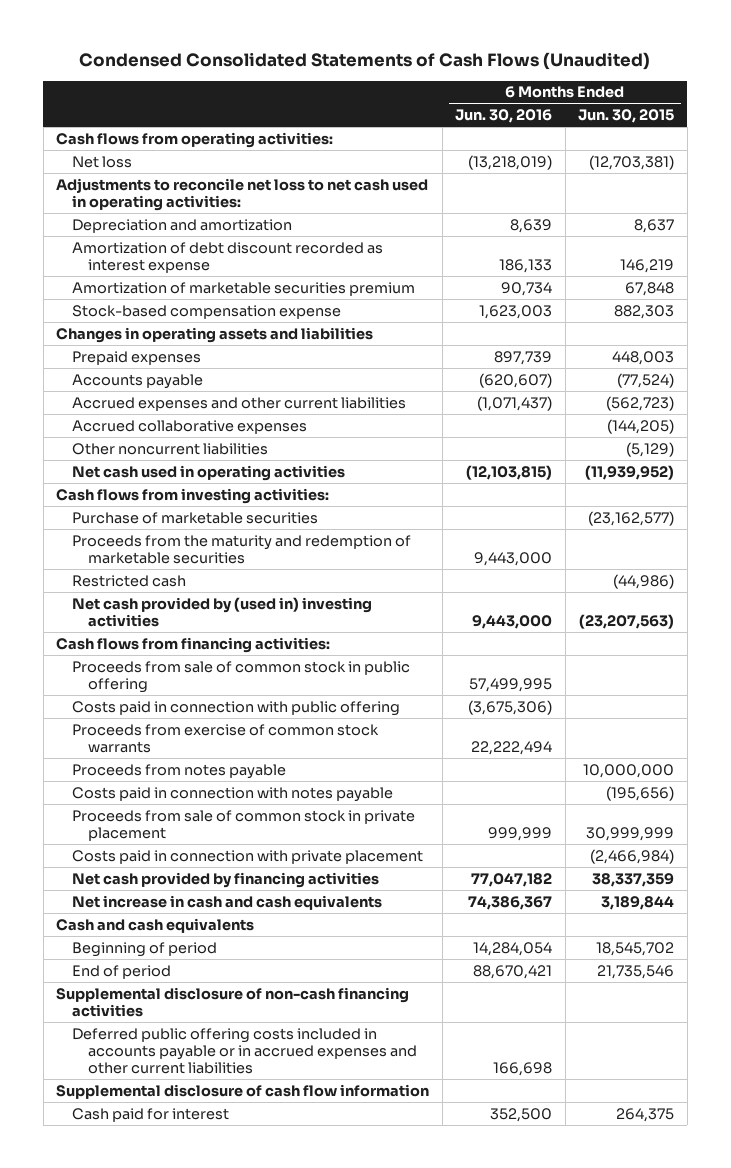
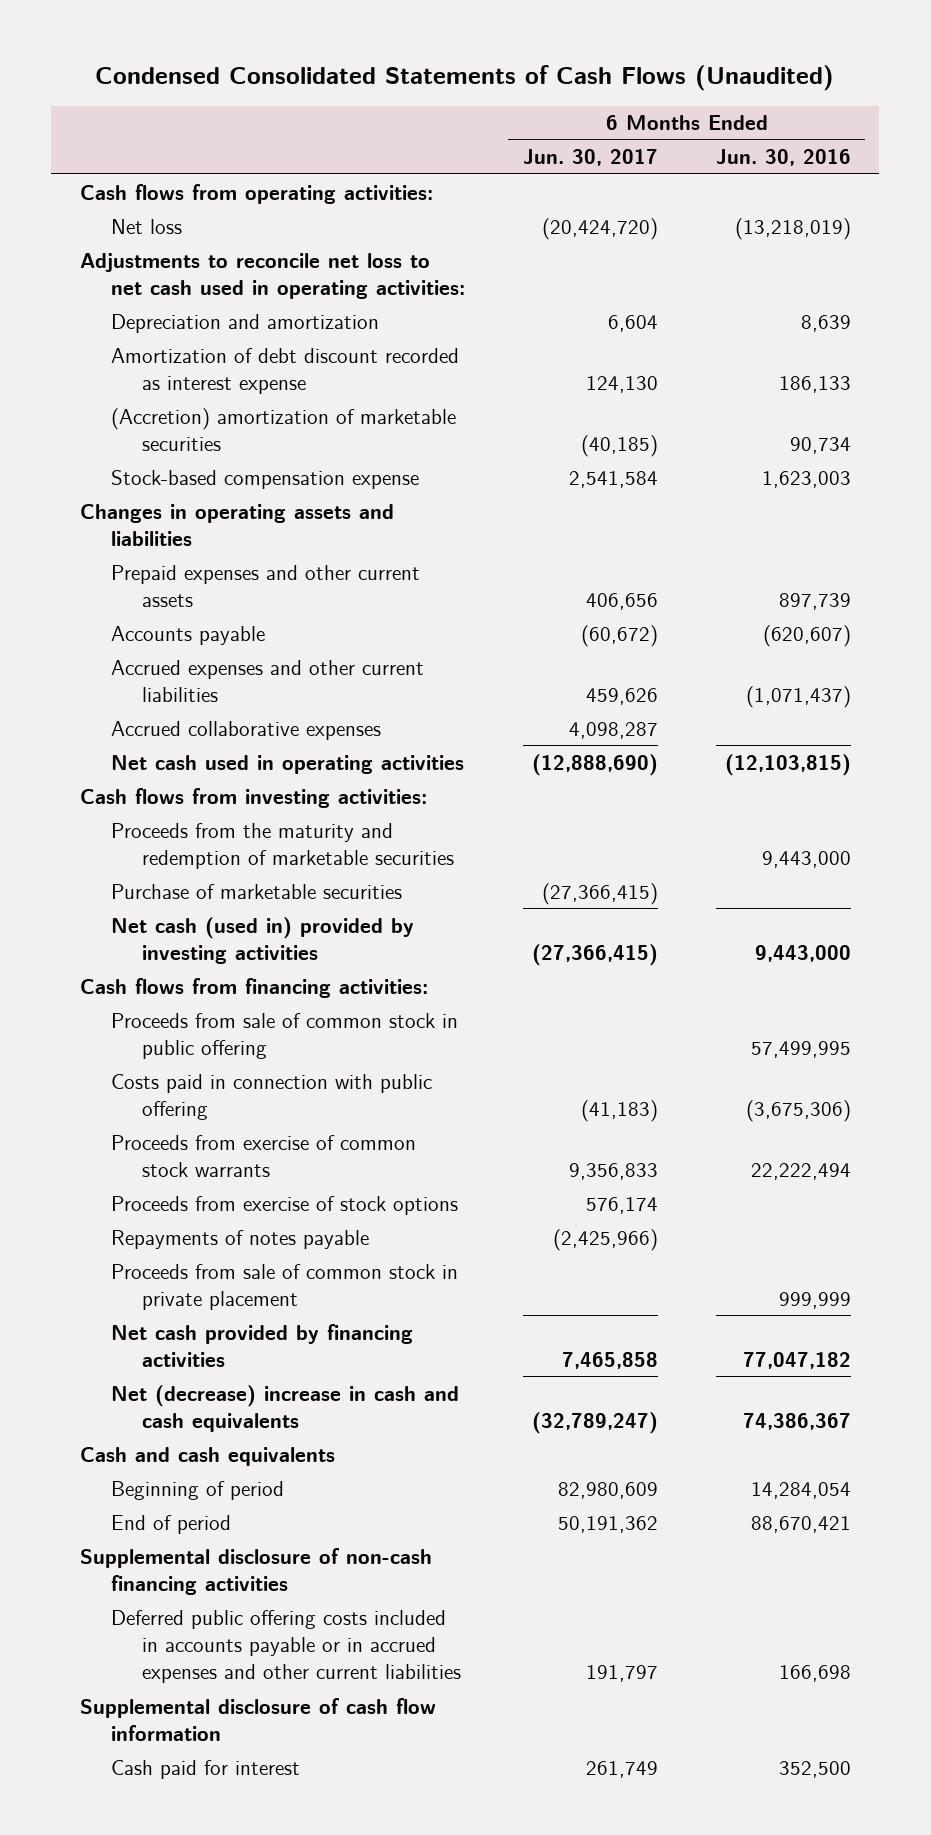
- | 6 Months Ended Jun. 30, 2016 | 6 Months Ended Jun. 30, 2015
+ | 6 Months Ended Jun. 30, 2017 | 6 Months Ended Jun. 30, 2016
- Amortization of marketable securities premium | 90,734 | 67,848
+ (Accretion) amortization of marketable securities | (40,185) | 90,734
- Prepaid expenses | 897,739 | 448,003
+ Prepaid expenses and other current assets | 406,656 | 897,739
- Other noncurrent liabilities | | (5,129)
- Restricted cash | | (44,986)
- Net cash provided by (used in) investing activities | 9,443,000 | (23,207,563)
moved down: Purchase of marketable securities | (27,366,415) |
+ Net cash (used in) provided by investing activities | (27,366,415) | 9,443,000
- Proceeds from notes payable | | 10,000,000
- Costs paid in connection with notes payable | | (195,656)
+ Proceeds from exercise of stock options | 576,174 |
+ Repayments of notes payable | (2,425,966) |
- Costs paid in connection with private placement | | (2,466,984)
- Net increase in cash and cash equivalents | 74,386,367 | 3,189,844
+ Net (decrease) increase in cash and cash equivalents | (32,789,247) | 74,386,367

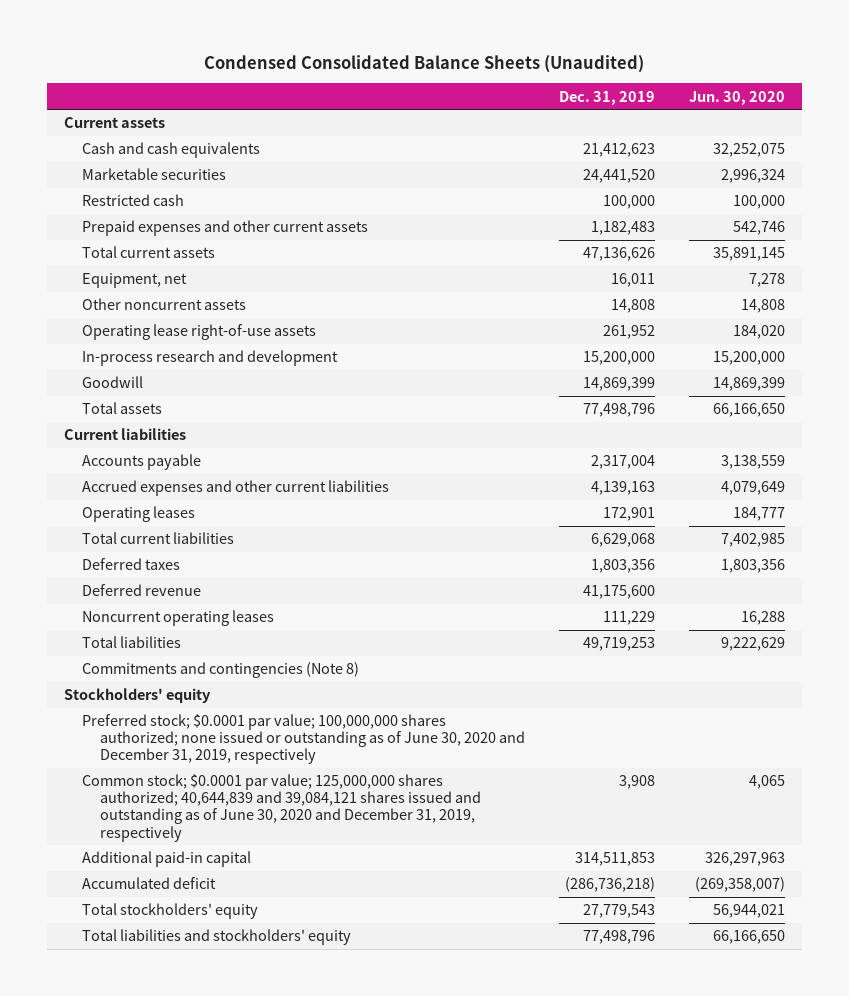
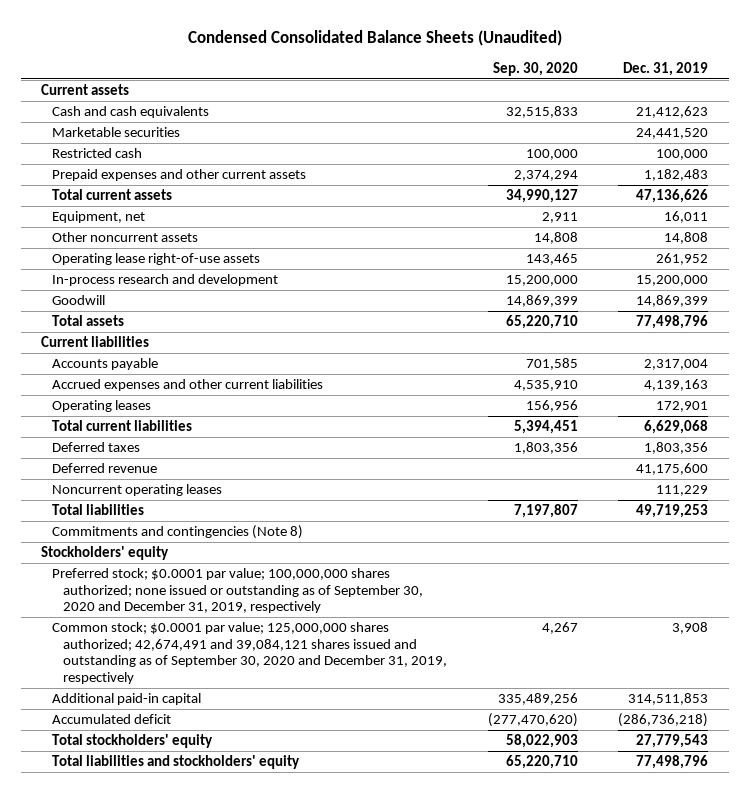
- | Dec. 31, 2019 | Jun. 30, 2020
+ | Sep. 30, 2020 | Dec. 31, 2019
- Preferred stock; $0.0001 par value; 100,000,000 shares authorized; none issued or outstanding as of June 30, 2020 and December 31, 2019, respectively
- Common stock; $0.0001 par value; 125,000,000 shares authorized; 40,644,839 and 39,084,121 shares issued and outstanding as of June 30, 2020 and December 31, 2019, respectively | 3,908 | 4,065
+ Preferred stock; $0.0001 par value; 100,000,000 shares authorized; none issued or outstanding as of September 30, 2020 and December 31, 2019, respectively
+ Common stock; $0.0001 par value; 125,000,000 shares authorized; 42,674,491 and 39,084,121 shares issued and outstanding as of September 30, 2020 and December 31, 2019, respectively | 4,267 | 3,908

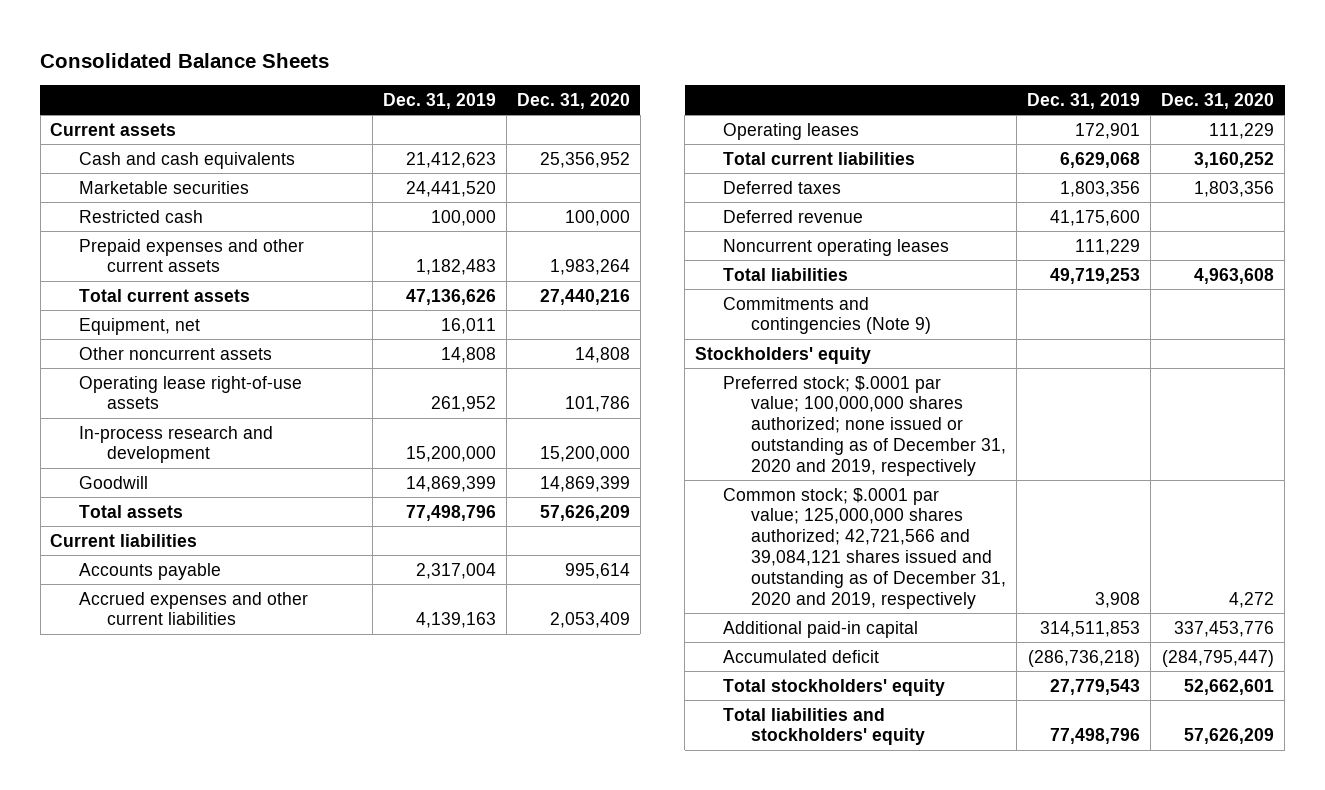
- Condensed Consolidated Balance Sheets (Unaudited)
+ Consolidated Balance Sheets
- | Sep. 30, 2020 | Dec. 31, 2019
+ | Dec. 31, 2019 | Dec. 31, 2020
- Commitments and contingencies (Note 8)
+ Commitments and contingencies (Note 9)
- Preferred stock; $0.0001 par value; 100,000,000 shares authorized; none issued or outstanding as of September 30, 2020 and December 31, 2019, respectively
- Common stock; $0.0001 par value; 125,000,000 shares authorized; 42,674,491 and 39,084,121 shares issued and outstanding as of September 30, 2020 and December 31, 2019, respectively | 4,267 | 3,908
+ Preferred stock; $.0001 par value; 100,000,000 shares authorized; none issued or outstanding as of December 31, 2020 and 2019, respectively
+ Common stock; $.0001 par value; 125,000,000 shares authorized; 42,721,566 and 39,084,121 shares issued and outstanding as of December 31, 2020 and 2019, respectively | 3,908 | 4,272

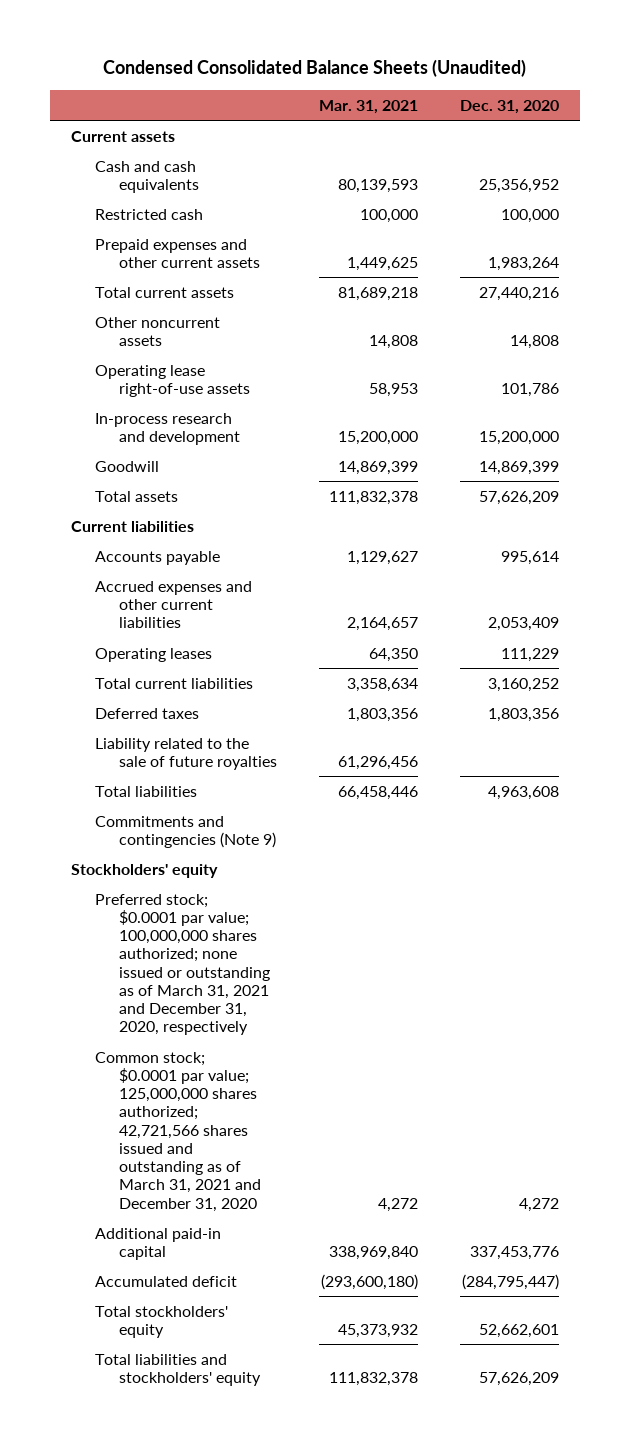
- Consolidated Balance Sheets
+ Condensed Consolidated Balance Sheets (Unaudited)
- | Dec. 31, 2019 | Dec. 31, 2020
+ | Mar. 31, 2021 | Dec. 31, 2020
- Marketable securities | 24,441,520 |
- Equipment, net | 16,011 |
- Deferred revenue | 41,175,600 |
- Noncurrent operating leases | 111,229 |
+ Liability related to the sale of future royalties | 61,296,456 |
- Preferred stock; $.0001 par value; 100,000,000 shares authorized; none issued or outstanding as of December 31, 2020 and 2019, respectively
- Common stock; $.0001 par value; 125,000,000 shares authorized; 42,721,566 and 39,084,121 shares issued and outstanding as of December 31, 2020 and 2019, respectively | 3,908 | 4,272
+ Preferred stock; $0.0001 par value; 100,000,000 shares authorized; none issued or outstanding as of March 31, 2021 and December 31, 2020, respectively
+ Common stock; $0.0001 par value; 125,000,000 shares authorized; 42,721,566 shares issued and outstanding as of March 31, 2021 and December 31, 2020 | 4,272 | 4,272

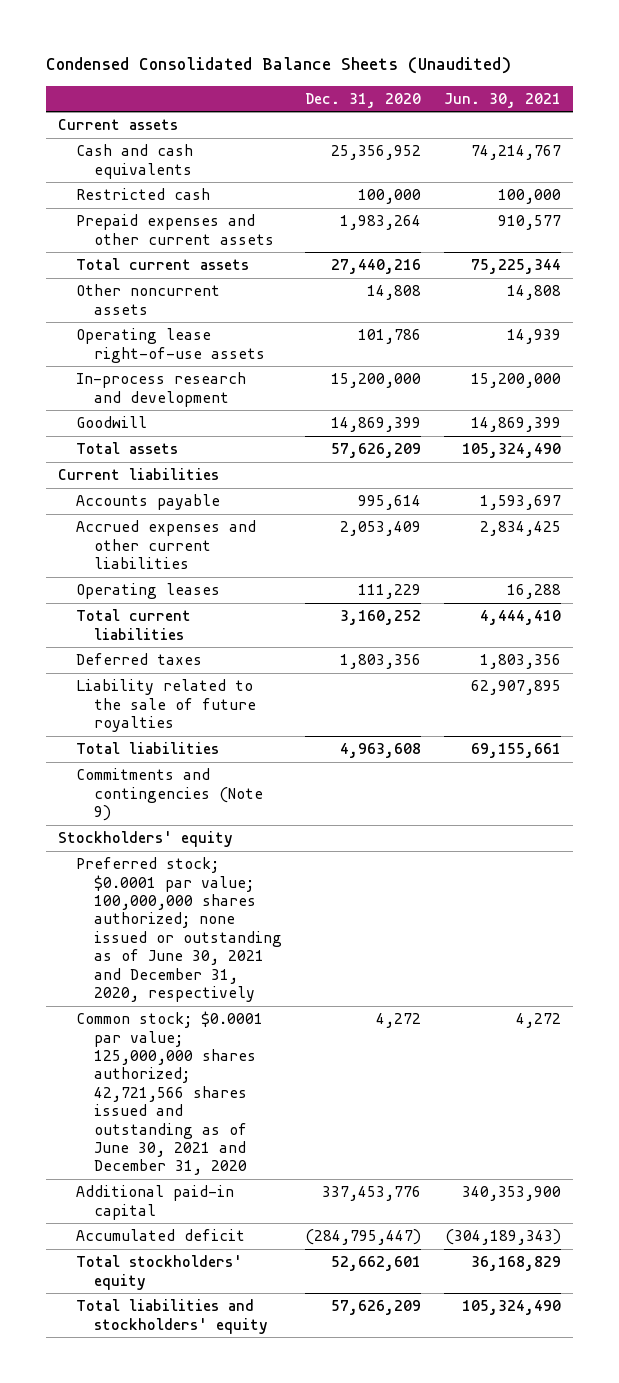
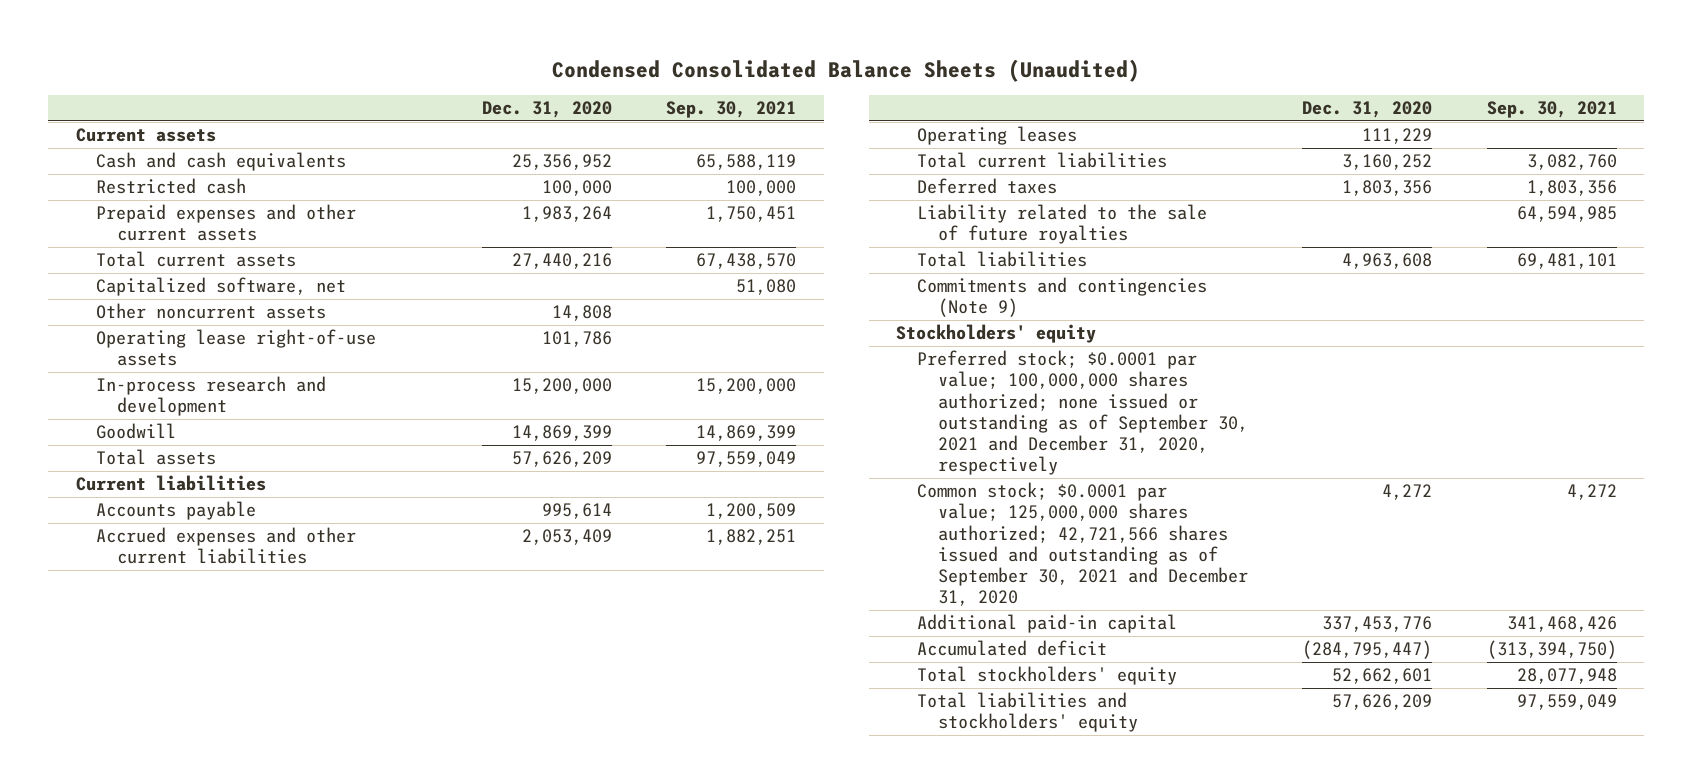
- | Dec. 31, 2020 | Jun. 30, 2021
+ | Dec. 31, 2020 | Sep. 30, 2021
+ Capitalized software, net | | 51,080
- Preferred stock; $0.0001 par value; 100,000,000 shares authorized; none issued or outstanding as of June 30, 2021 and December 31, 2020, respectively
- Common stock; $0.0001 par value; 125,000,000 shares authorized; 42,721,566 shares issued and outstanding as of June 30, 2021 and December 31, 2020 | 4,272 | 4,272
+ Preferred stock; $0.0001 par value; 100,000,000 shares authorized; none issued or outstanding as of September 30, 2021 and December 31, 2020, respectively
+ Common stock; $0.0001 par value; 125,000,000 shares authorized; 42,721,566 shares issued and outstanding as of September 30, 2021 and December 31, 2020 | 4,272 | 4,272

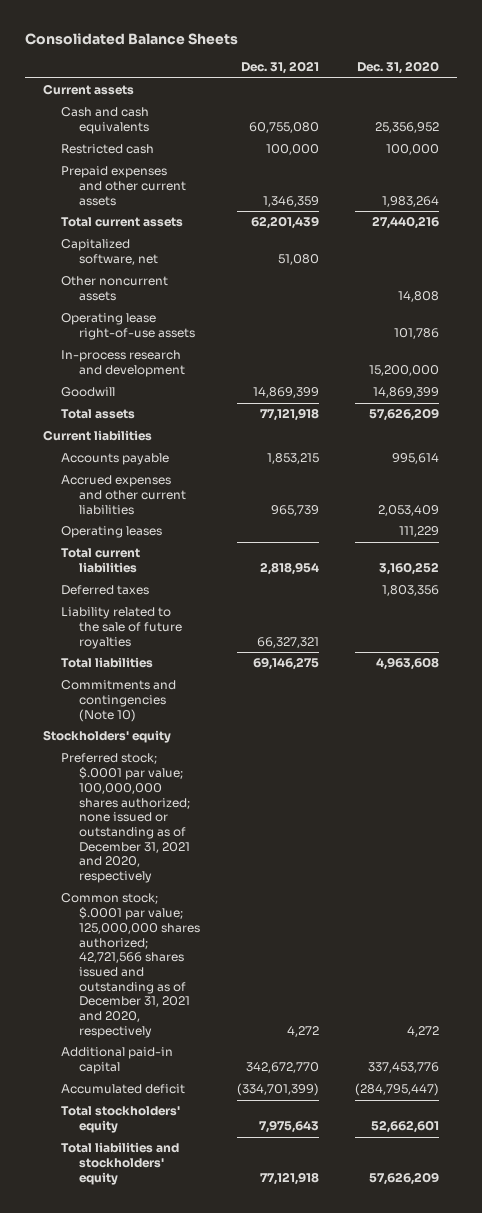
- Condensed Consolidated Balance Sheets (Unaudited)
+ Consolidated Balance Sheets
- | Dec. 31, 2020 | Sep. 30, 2021
+ | Dec. 31, 2021 | Dec. 31, 2020
- Commitments and contingencies (Note 9)
+ Commitments and contingencies (Note 10)
- Preferred stock; $0.0001 par value; 100,000,000 shares authorized; none issued or outstanding as of September 30, 2021 and December 31, 2020, respectively
- Common stock; $0.0001 par value; 125,000,000 shares authorized; 42,721,566 shares issued and outstanding as of September 30, 2021 and December 31, 2020 | 4,272 | 4,272
+ Preferred stock; $.0001 par value; 100,000,000 shares authorized; none issued or outstanding as of December 31, 2021 and 2020, respectively
+ Common stock; $.0001 par value; 125,000,000 shares authorized; 42,721,566 shares issued and outstanding as of December 31, 2021 and 2020, respectively | 4,272 | 4,272

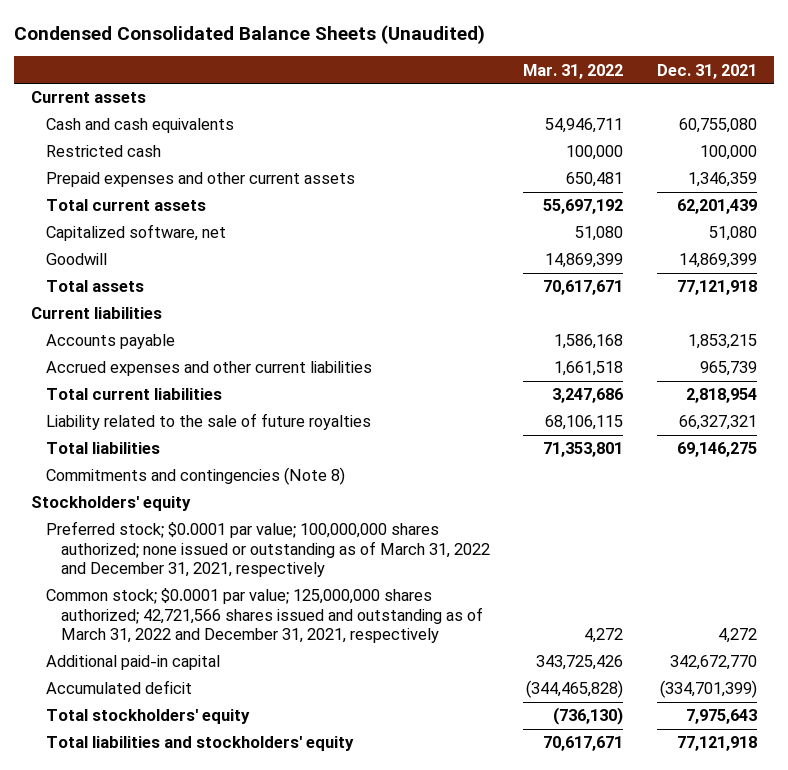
- Consolidated Balance Sheets
+ Condensed Consolidated Balance Sheets (Unaudited)
- | Dec. 31, 2021 | Dec. 31, 2020
+ | Mar. 31, 2022 | Dec. 31, 2021
- Other noncurrent assets | | 14,808
- Operating lease right-of-use assets | | 101,786
- In-process research and development | | 15,200,000
- Operating leases | | 111,229
- Deferred taxes | | 1,803,356
- Commitments and contingencies (Note 10)
+ Commitments and contingencies (Note 8)
- Preferred stock; $.0001 par value; 100,000,000 shares authorized; none issued or outstanding as of December 31, 2021 and 2020, respectively
- Common stock; $.0001 par value; 125,000,000 shares authorized; 42,721,566 shares issued and outstanding as of December 31, 2021 and 2020, respectively | 4,272 | 4,272
+ Preferred stock; $0.0001 par value; 100,000,000 shares authorized; none issued or outstanding as of March 31, 2022 and December 31, 2021, respectively
+ Common stock; $0.0001 par value; 125,000,000 shares authorized; 42,721,566 shares issued and outstanding as of March 31, 2022 and December 31, 2021, respectively | 4,272 | 4,272

